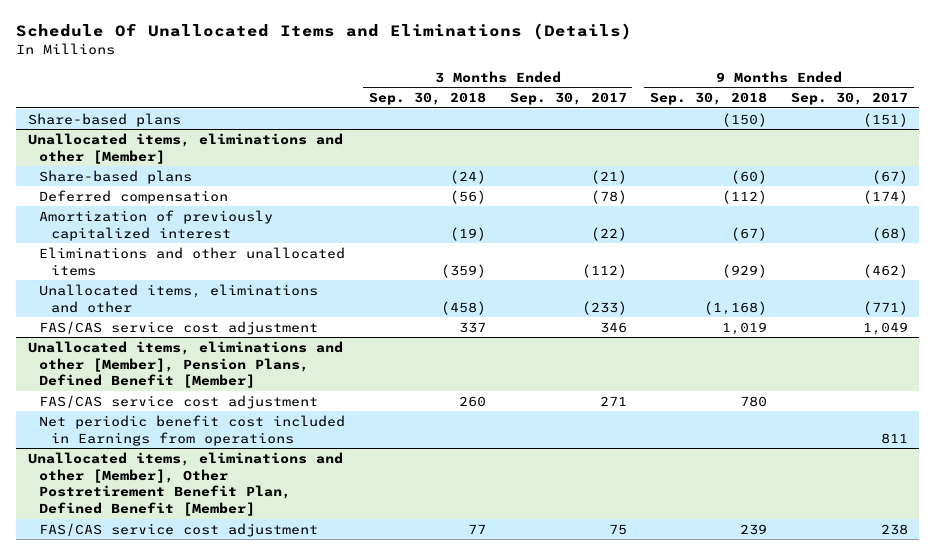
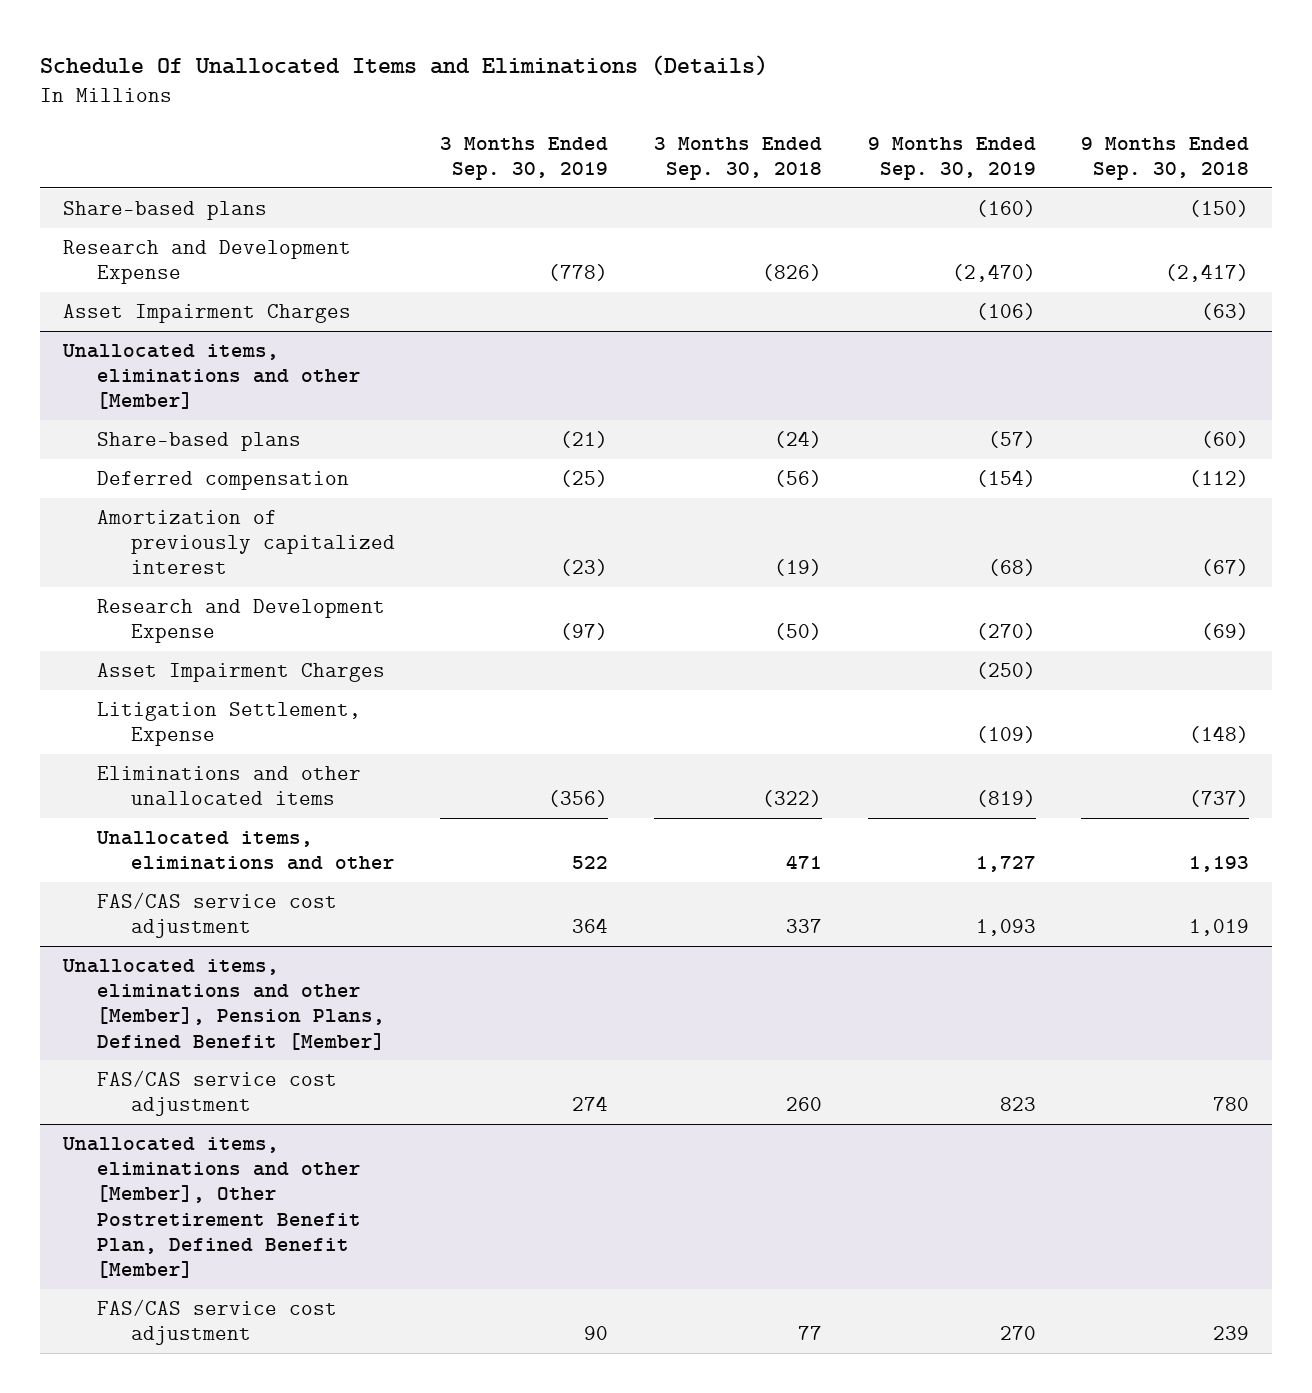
- | 3 Months Ended Sep. 30, 2018 | 3 Months Ended Sep. 30, 2017 | 9 Months Ended Sep. 30, 2018 | 9 Months Ended Sep. 30, 2017
+ | 3 Months Ended Sep. 30, 2019 | 3 Months Ended Sep. 30, 2018 | 9 Months Ended Sep. 30, 2019 | 9 Months Ended Sep. 30, 2018
+ Research and Development Expense | (778) | (826) | (2,470) | (2,417)
+ Asset Impairment Charges | | | (106) | (63)
@ Unallocated items, eliminations and other [Member]
- Eliminations and other unallocated items | (359) | (112) | (929) | (462)
- Unallocated items, eliminations and other | (458) | (233) | (1,168) | (771)
+ Research and Development Expense | (97) | (50) | (270) | (69)
+ Asset Impairment Charges | | | (250) |
+ Litigation Settlement, Expense | | | (109) | (148)
+ Eliminations and other unallocated items | (356) | (322) | (819) | (737)
+ Unallocated items, eliminations and other | 522 | 471 | 1,727 | 1,193
@ Unallocated items, eliminations and other [Member], Pension Plans, Defined Benefit [Member]
- Net periodic benefit cost included in Earnings from operations | | | | 811

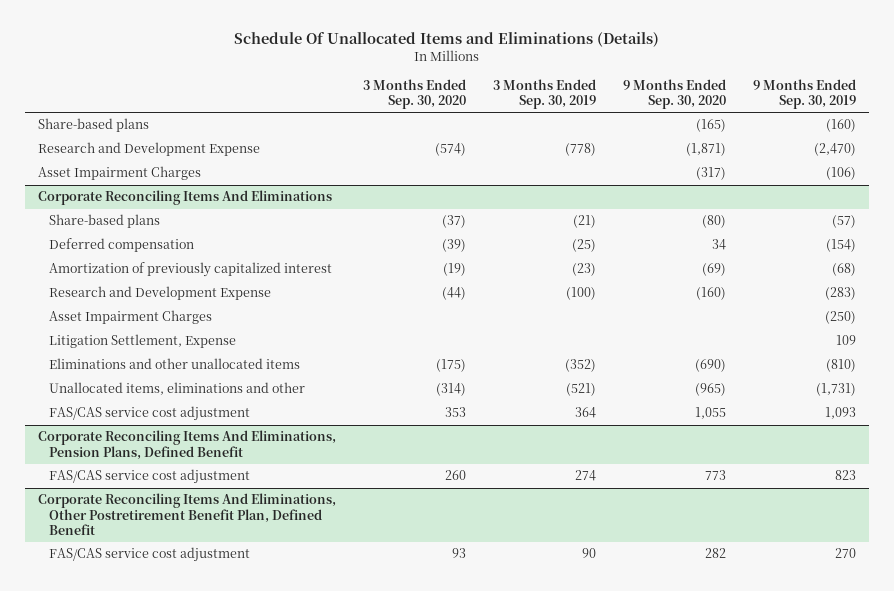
- | 3 Months Ended Sep. 30, 2019 | 3 Months Ended Sep. 30, 2018 | 9 Months Ended Sep. 30, 2019 | 9 Months Ended Sep. 30, 2018
+ | 3 Months Ended Sep. 30, 2020 | 3 Months Ended Sep. 30, 2019 | 9 Months Ended Sep. 30, 2020 | 9 Months Ended Sep. 30, 2019
- Unallocated items, eliminations and other [Member]
+ Corporate Reconciling Items And Eliminations
- Research and Development Expense | (97) | (50) | (270) | (69)
+ Research and Development Expense | (44) | (100) | (160) | (283)
- Litigation Settlement, Expense | | | (109) | (148)
- Eliminations and other unallocated items | (356) | (322) | (819) | (737)
- Unallocated items, eliminations and other | 522 | 471 | 1,727 | 1,193
+ Litigation Settlement, Expense | | | | 109
+ Eliminations and other unallocated items | (175) | (352) | (690) | (810)
+ Unallocated items, eliminations and other | (314) | (521) | (965) | (1,731)
- Unallocated items, eliminations and other [Member], Pension Plans, Defined Benefit [Member]
+ Corporate Reconciling Items And Eliminations, Pension Plans, Defined Benefit
- Unallocated items, eliminations and other [Member], Other Postretirement Benefit Plan, Defined Benefit [Member]
+ Corporate Reconciling Items And Eliminations, Other Postretirement Benefit Plan, Defined Benefit

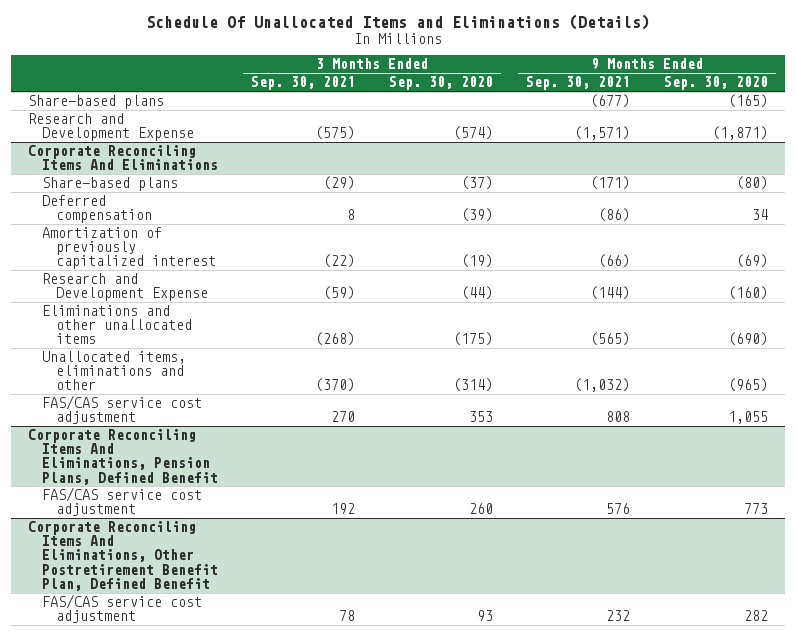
- | 3 Months Ended Sep. 30, 2020 | 3 Months Ended Sep. 30, 2019 | 9 Months Ended Sep. 30, 2020 | 9 Months Ended Sep. 30, 2019
+ | 3 Months Ended Sep. 30, 2021 | 3 Months Ended Sep. 30, 2020 | 9 Months Ended Sep. 30, 2021 | 9 Months Ended Sep. 30, 2020
- Asset Impairment Charges | | | (317) | (106)
@ Corporate Reconciling Items And Eliminations
- Asset Impairment Charges | | | | (250)
- Litigation Settlement, Expense | | | | 109

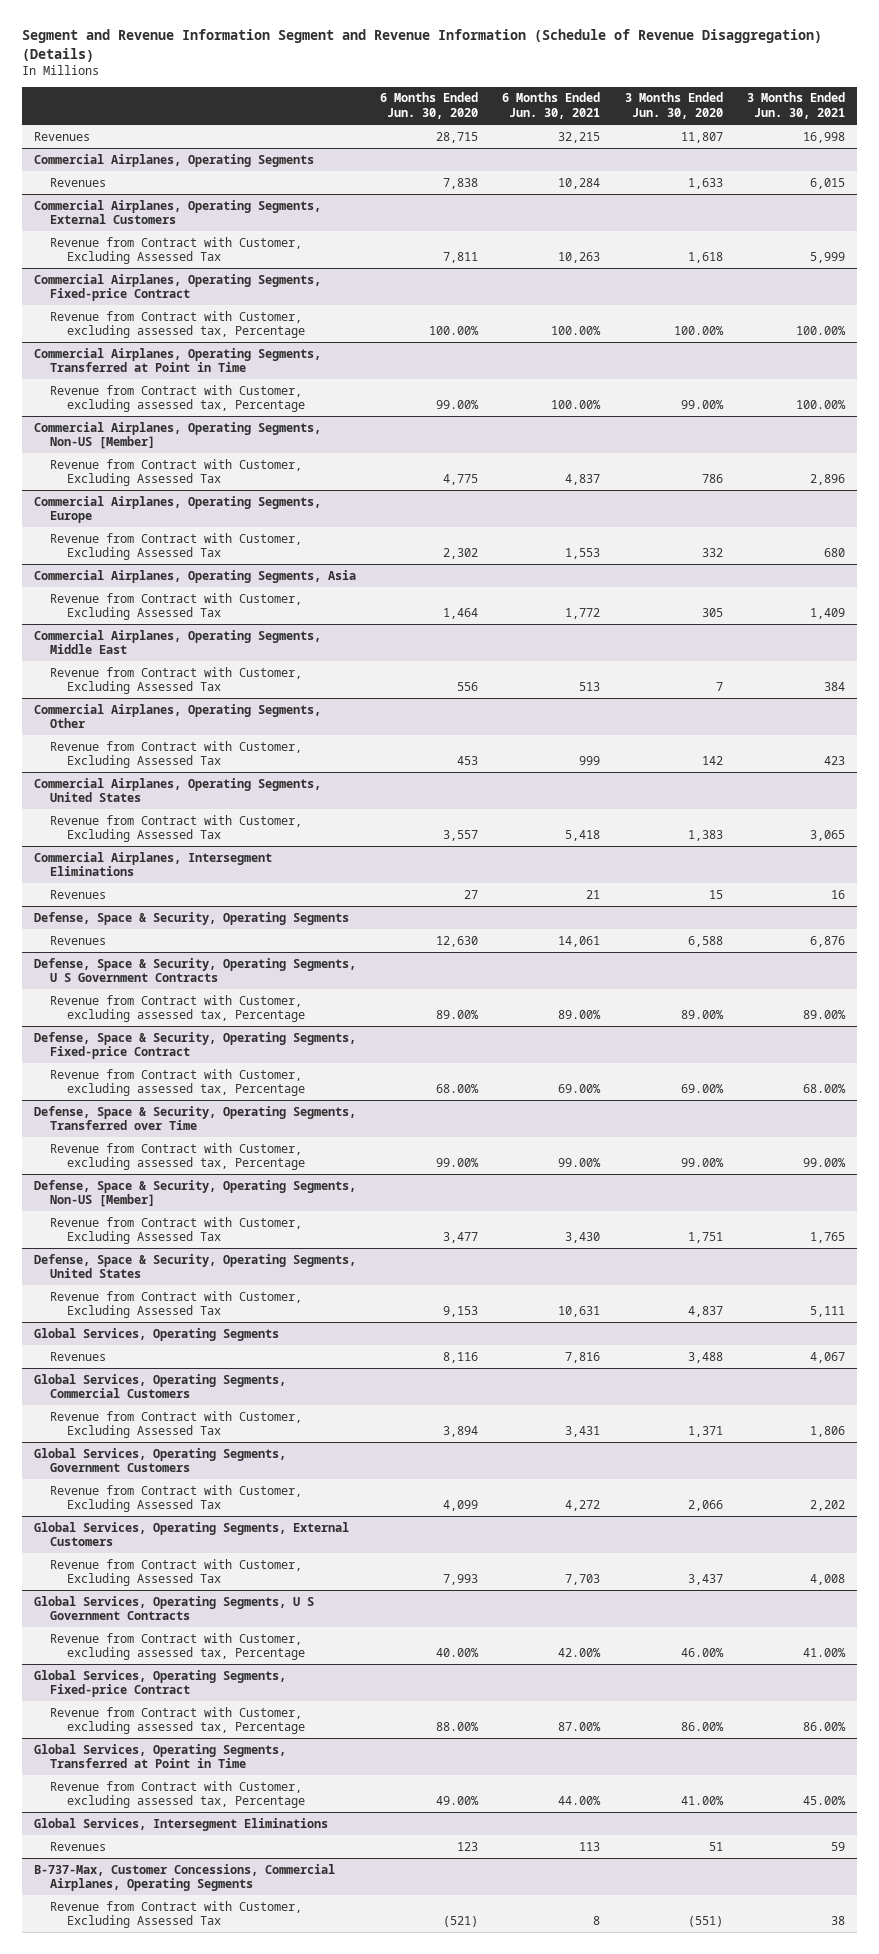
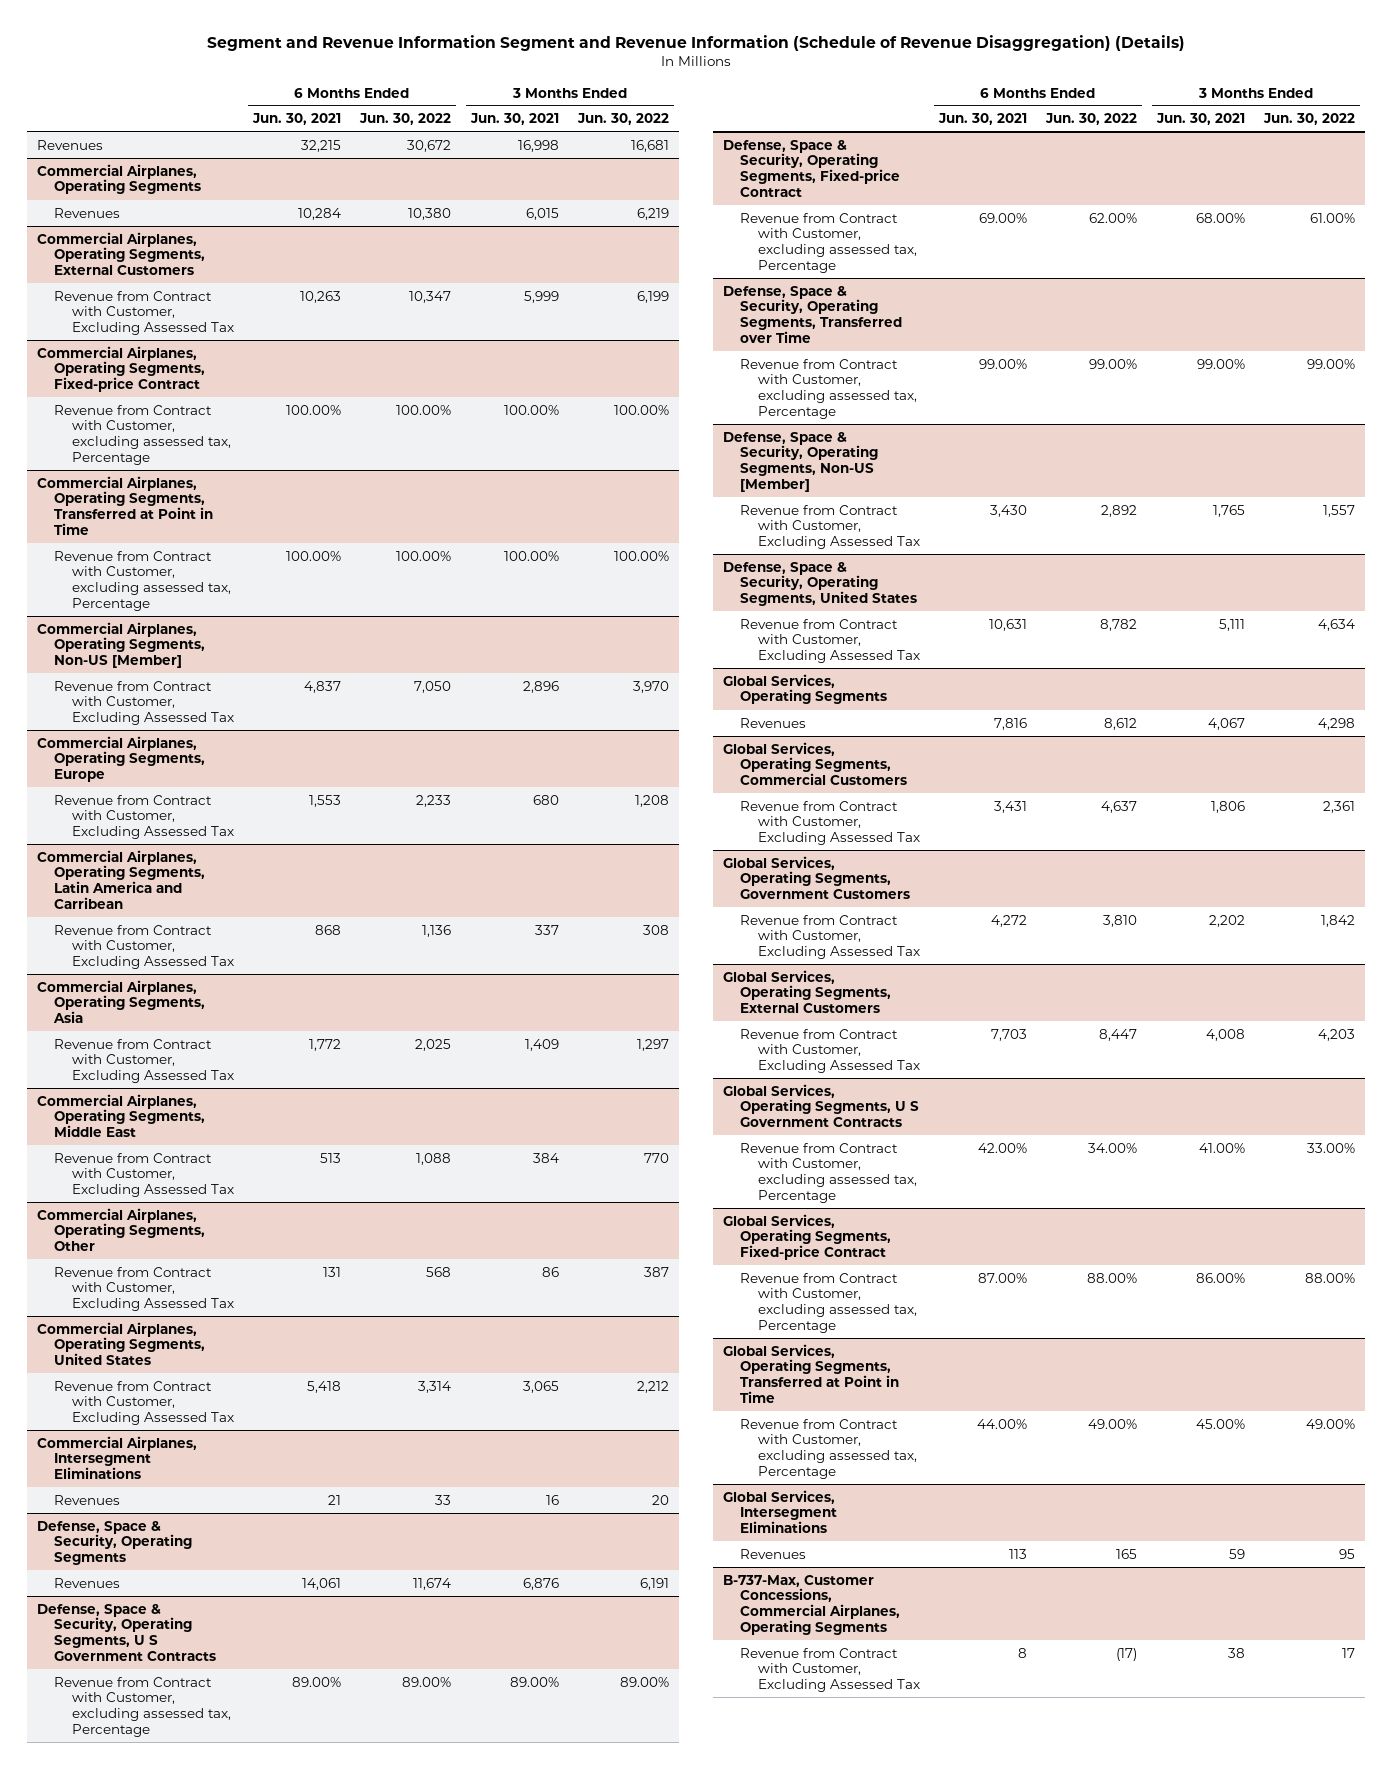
- | 6 Months Ended Jun. 30, 2020 | 6 Months Ended Jun. 30, 2021 | 3 Months Ended Jun. 30, 2020 | 3 Months Ended Jun. 30, 2021
+ | 6 Months Ended Jun. 30, 2021 | 6 Months Ended Jun. 30, 2022 | 3 Months Ended Jun. 30, 2021 | 3 Months Ended Jun. 30, 2022
+ Commercial Airplanes, Operating Segments, Latin America and Carribean
+ Revenue from Contract with Customer, Excluding Assessed Tax | 868 | 1,136 | 337 | 308
@ Commercial Airplanes, Operating Segments, Other
- Revenue from Contract with Customer, Excluding Assessed Tax | 453 | 999 | 142 | 423
+ Revenue from Contract with Customer, Excluding Assessed Tax | 131 | 568 | 86 | 387

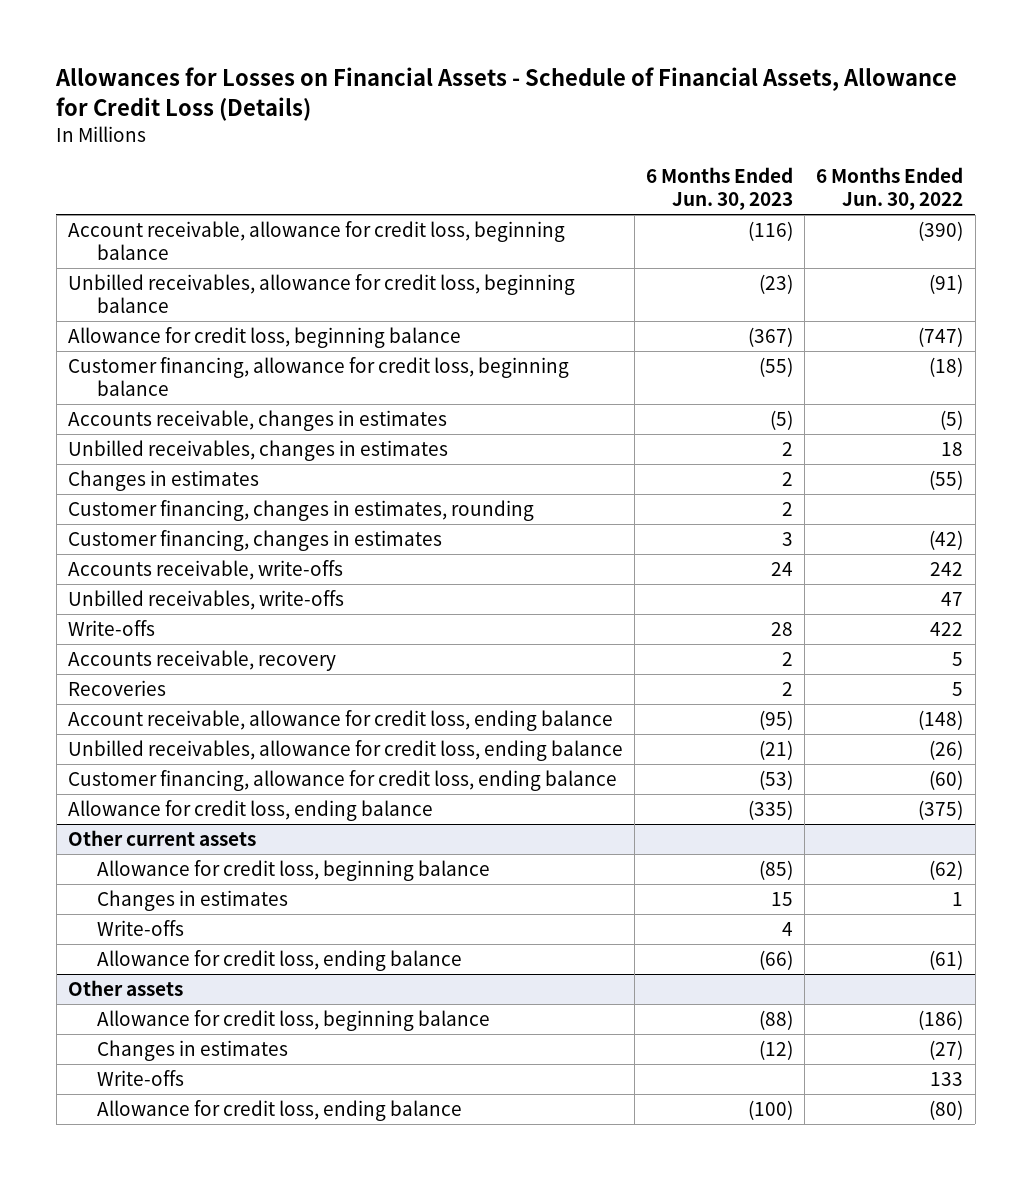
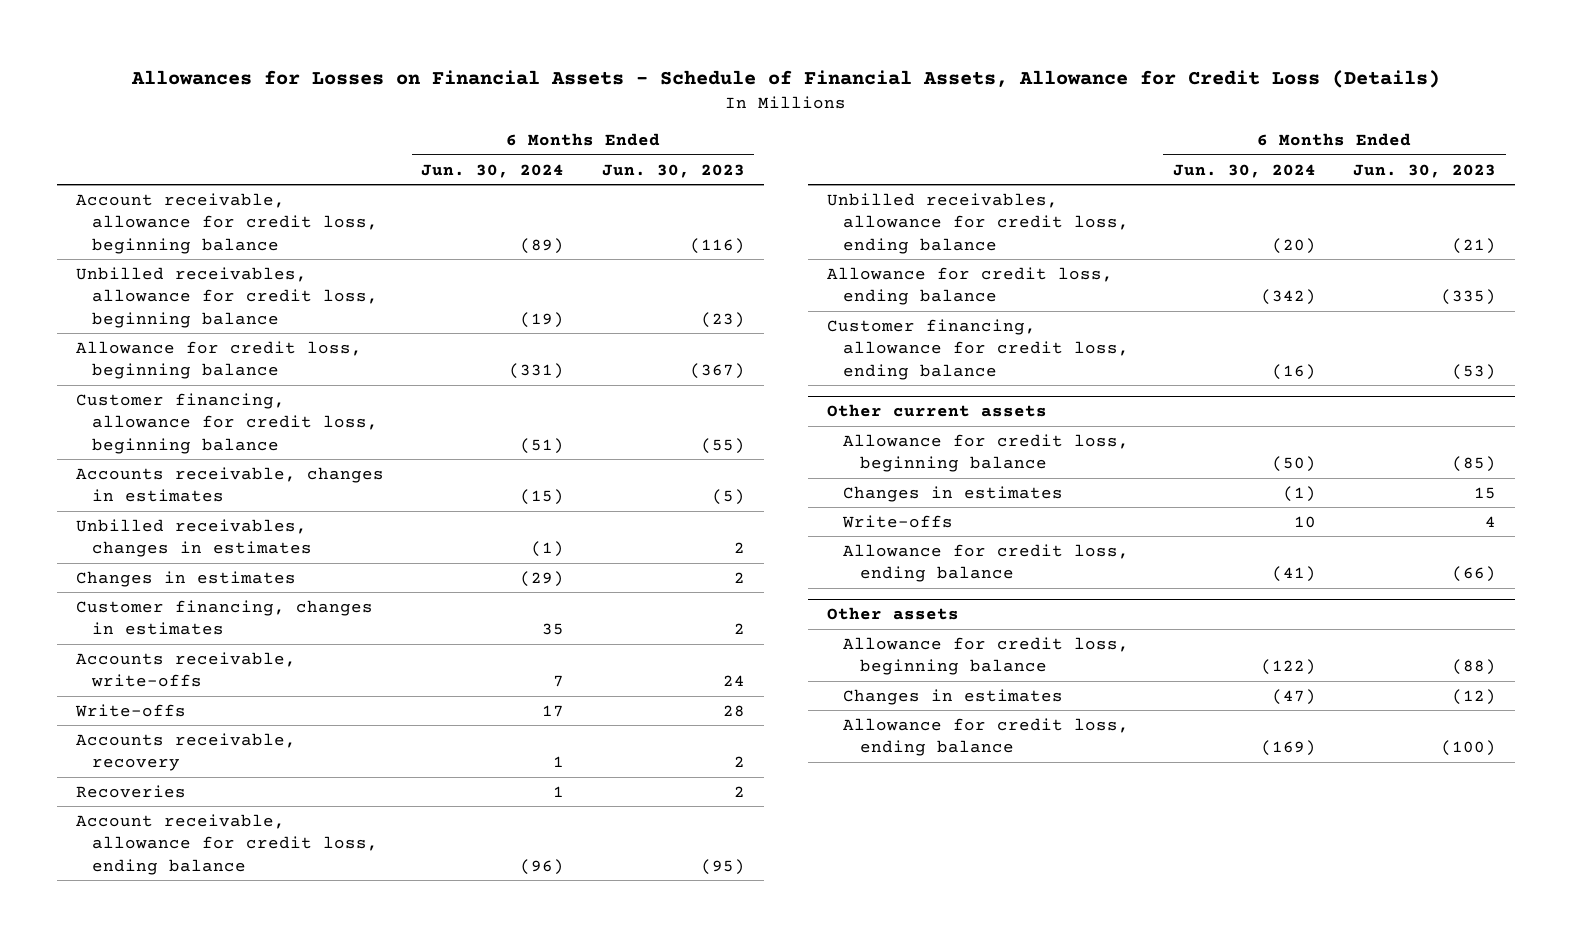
- | 6 Months Ended Jun. 30, 2023 | 6 Months Ended Jun. 30, 2022
+ | 6 Months Ended Jun. 30, 2024 | 6 Months Ended Jun. 30, 2023
- Customer financing, changes in estimates, rounding | 2 |
- Customer financing, changes in estimates | 3 | (42)
+ Customer financing, changes in estimates | 35 | 2
- Unbilled receivables, write-offs | | 47
moved down: Customer financing, allowance for credit loss, ending balance | (16) | (53)
@ Other assets
- Write-offs | | 133

